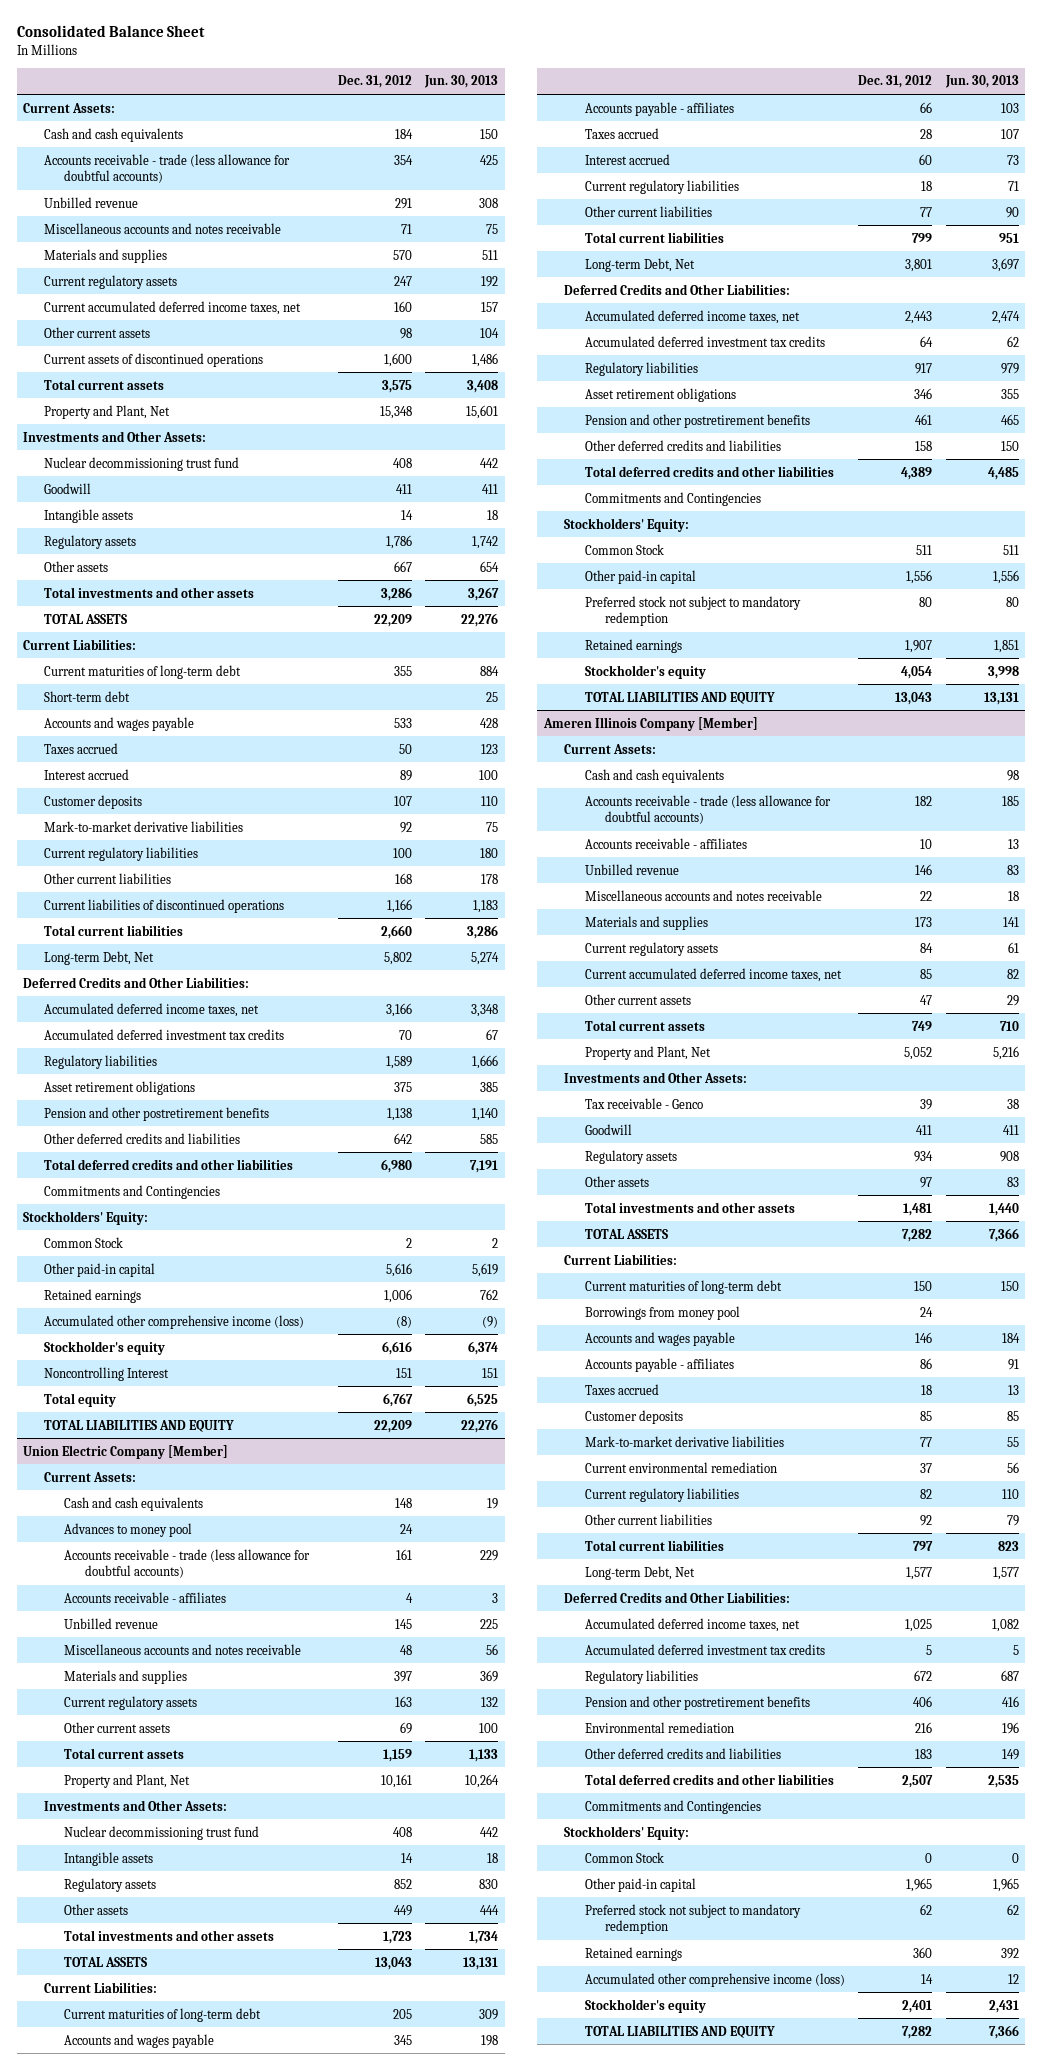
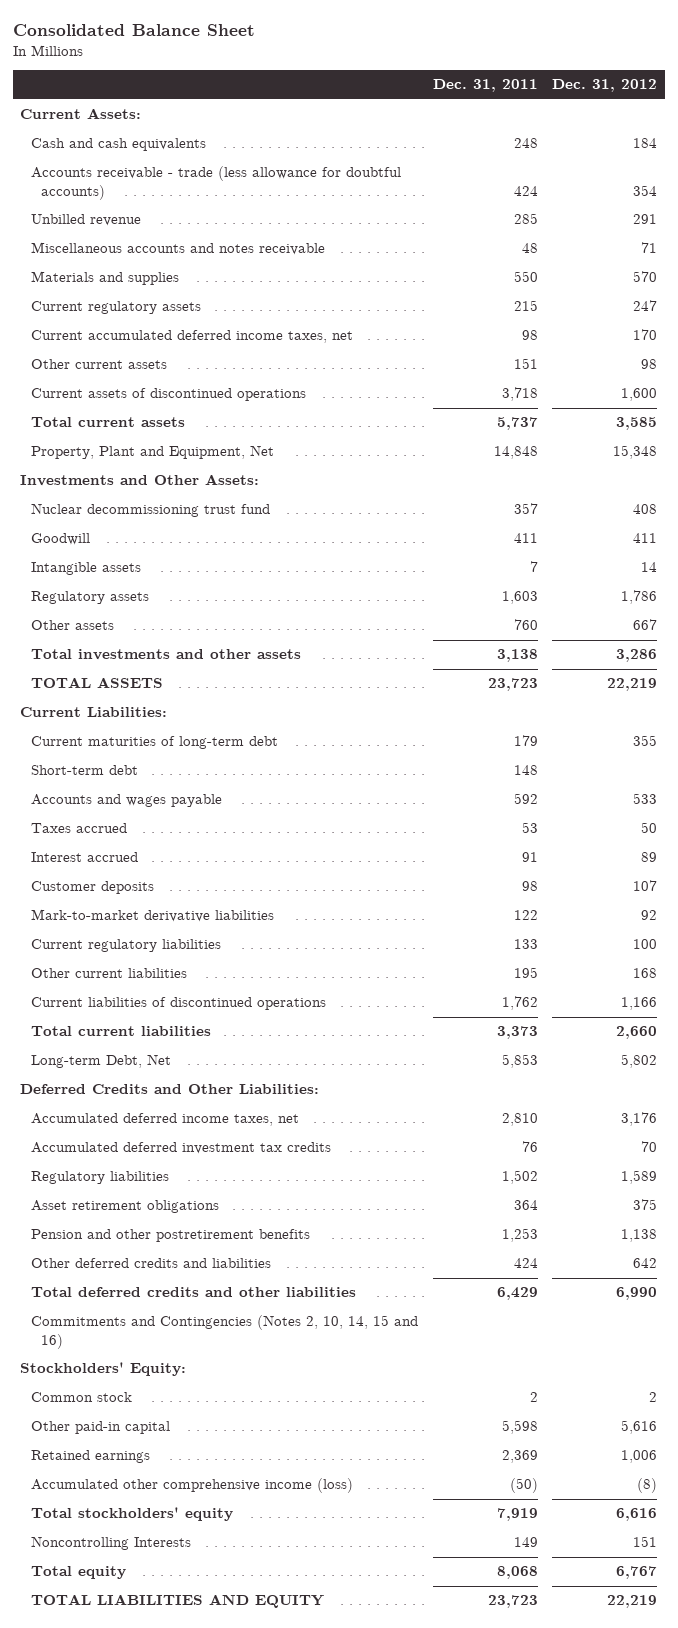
- | Dec. 31, 2012 | Jun. 30, 2013
+ | Dec. 31, 2011 | Dec. 31, 2012
- Current accumulated deferred income taxes, net | 160 | 157
+ Current accumulated deferred income taxes, net | 98 | 170
- Total current assets | 3,575 | 3,408
- Property and Plant, Net | 15,348 | 15,601
+ Total current assets | 5,737 | 3,585
+ Property, Plant and Equipment, Net | 14,848 | 15,348
- TOTAL ASSETS | 22,209 | 22,276
+ TOTAL ASSETS | 23,723 | 22,219
- Accumulated deferred income taxes, net | 3,166 | 3,348
+ Accumulated deferred income taxes, net | 2,810 | 3,176
- Total deferred credits and other liabilities | 6,980 | 7,191
- Commitments and Contingencies
+ Total deferred credits and other liabilities | 6,429 | 6,990
+ Commitments and Contingencies (Notes 2, 10, 14, 15 and 16)
- Common Stock | 2 | 2
+ Common stock | 2 | 2
- Stockholder's equity | 6,616 | 6,374
- Noncontrolling Interest | 151 | 151
+ Total stockholders' equity | 7,919 | 6,616
+ Noncontrolling Interests | 149 | 151
- TOTAL LIABILITIES AND EQUITY | 22,209 | 22,276
- Union Electric Company [Member]
- Current Assets:
- Cash and cash equivalents | 148 | 19
- Advances to money pool | 24 |
- Accounts receivable - trade (less allowance for doubtful accounts) | 161 | 229
- Accounts receivable - affiliates | 4 | 3
- Unbilled revenue | 145 | 225
- Miscellaneous accounts and notes receivable | 48 | 56
- Materials and supplies | 397 | 369
- Current regulatory assets | 163 | 132
- Other current assets | 69 | 100
- Total current assets | 1,159 | 1,133
- Property and Plant, Net | 10,161 | 10,264
- Investments and Other Assets:
- Nuclear decommissioning trust fund | 408 | 442
- Intangible assets | 14 | 18
- Regulatory assets | 852 | 830
- Other assets | 449 | 444
- Total investments and other assets | 1,723 | 1,734
- TOTAL ASSETS | 13,043 | 13,131
- Current Liabilities:
- Current maturities of long-term debt | 205 | 309
- Accounts and wages payable | 345 | 198
- Accounts payable - affiliates | 66 | 103
- Taxes accrued | 28 | 107
- Interest accrued | 60 | 73
- Current regulatory liabilities | 18 | 71
- Other current liabilities | 77 | 90
- Total current liabilities | 799 | 951
- Long-term Debt, Net | 3,801 | 3,697
- Deferred Credits and Other Liabilities:
- Accumulated deferred income taxes, net | 2,443 | 2,474
- Accumulated deferred investment tax credits | 64 | 62
- Regulatory liabilities | 917 | 979
- Asset retirement obligations | 346 | 355
- Pension and other postretirement benefits | 461 | 465
- Other deferred credits and liabilities | 158 | 150
- Total deferred credits and other liabilities | 4,389 | 4,485
- Commitments and Contingencies
- Stockholders' Equity:
- Common Stock | 511 | 511
- Other paid-in capital | 1,556 | 1,556
- Preferred stock not subject to mandatory redemption | 80 | 80
- Retained earnings | 1,907 | 1,851
- Stockholder's equity | 4,054 | 3,998
- TOTAL LIABILITIES AND EQUITY | 13,043 | 13,131
- Ameren Illinois Company [Member]
- Current Assets:
- Cash and cash equivalents | | 98
- Accounts receivable - trade (less allowance for doubtful accounts) | 182 | 185
- Accounts receivable - affiliates | 10 | 13
- Unbilled revenue | 146 | 83
- Miscellaneous accounts and notes receivable | 22 | 18
- Materials and supplies | 173 | 141
- Current regulatory assets | 84 | 61
- Current accumulated deferred income taxes, net | 85 | 82
- Other current assets | 47 | 29
- Total current assets | 749 | 710
- Property and Plant, Net | 5,052 | 5,216
- Investments and Other Assets:
- Tax receivable - Genco | 39 | 38
- Goodwill | 411 | 411
- Regulatory assets | 934 | 908
- Other assets | 97 | 83
- Total investments and other assets | 1,481 | 1,440
- TOTAL ASSETS | 7,282 | 7,366
- Current Liabilities:
- Current maturities of long-term debt | 150 | 150
- Borrowings from money pool | 24 |
- Accounts and wages payable | 146 | 184
- Accounts payable - affiliates | 86 | 91
- Taxes accrued | 18 | 13
- Customer deposits | 85 | 85
- Mark-to-market derivative liabilities | 77 | 55
- Current environmental remediation | 37 | 56
- Current regulatory liabilities | 82 | 110
- Other current liabilities | 92 | 79
- Total current liabilities | 797 | 823
- Long-term Debt, Net | 1,577 | 1,577
- Deferred Credits and Other Liabilities:
- Accumulated deferred income taxes, net | 1,025 | 1,082
- Accumulated deferred investment tax credits | 5 | 5
- Regulatory liabilities | 672 | 687
- Pension and other postretirement benefits | 406 | 416
- Environmental remediation | 216 | 196
- Other deferred credits and liabilities | 183 | 149
- Total deferred credits and other liabilities | 2,507 | 2,535
- Commitments and Contingencies
- Stockholders' Equity:
- Common Stock | 0 | 0
- Other paid-in capital | 1,965 | 1,965
- Preferred stock not subject to mandatory redemption | 62 | 62
- Retained earnings | 360 | 392
- Accumulated other comprehensive income (loss) | 14 | 12
- Stockholder's equity | 2,401 | 2,431
- TOTAL LIABILITIES AND EQUITY | 7,282 | 7,366
+ TOTAL LIABILITIES AND EQUITY | 23,723 | 22,219

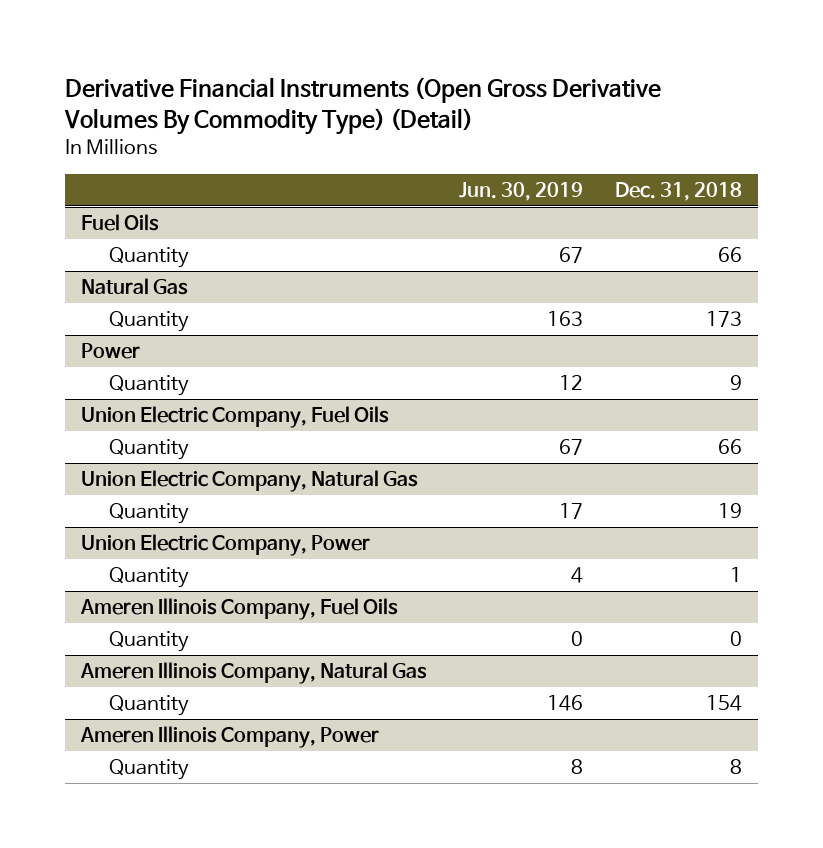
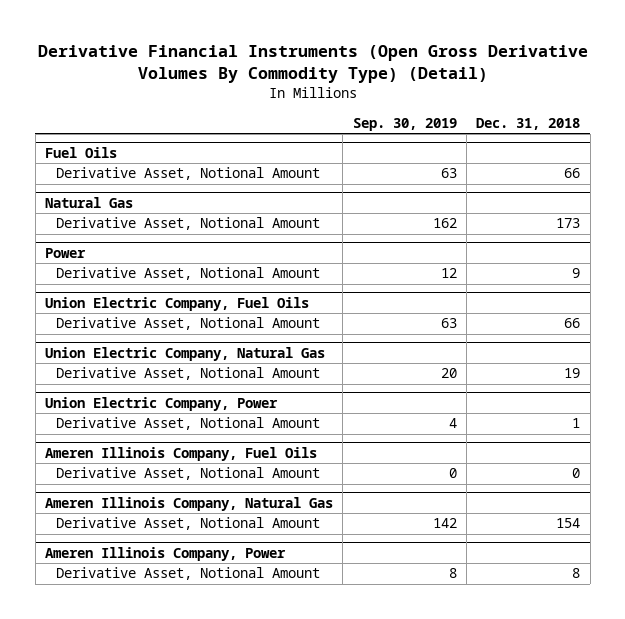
- | Jun. 30, 2019 | Dec. 31, 2018
+ | Sep. 30, 2019 | Dec. 31, 2018
@ Fuel Oils
- Quantity | 67 | 66
+ Derivative Asset, Notional Amount | 63 | 66
@ Natural Gas
- Quantity | 163 | 173
+ Derivative Asset, Notional Amount | 162 | 173
@ Power
- Quantity | 12 | 9
+ Derivative Asset, Notional Amount | 12 | 9
@ Union Electric Company, Fuel Oils
- Quantity | 67 | 66
+ Derivative Asset, Notional Amount | 63 | 66
@ Union Electric Company, Natural Gas
- Quantity | 17 | 19
+ Derivative Asset, Notional Amount | 20 | 19
@ Union Electric Company, Power
- Quantity | 4 | 1
+ Derivative Asset, Notional Amount | 4 | 1
@ Ameren Illinois Company, Fuel Oils
- Quantity | 0 | 0
+ Derivative Asset, Notional Amount | 0 | 0
@ Ameren Illinois Company, Natural Gas
- Quantity | 146 | 154
+ Derivative Asset, Notional Amount | 142 | 154
@ Ameren Illinois Company, Power
- Quantity | 8 | 8
+ Derivative Asset, Notional Amount | 8 | 8

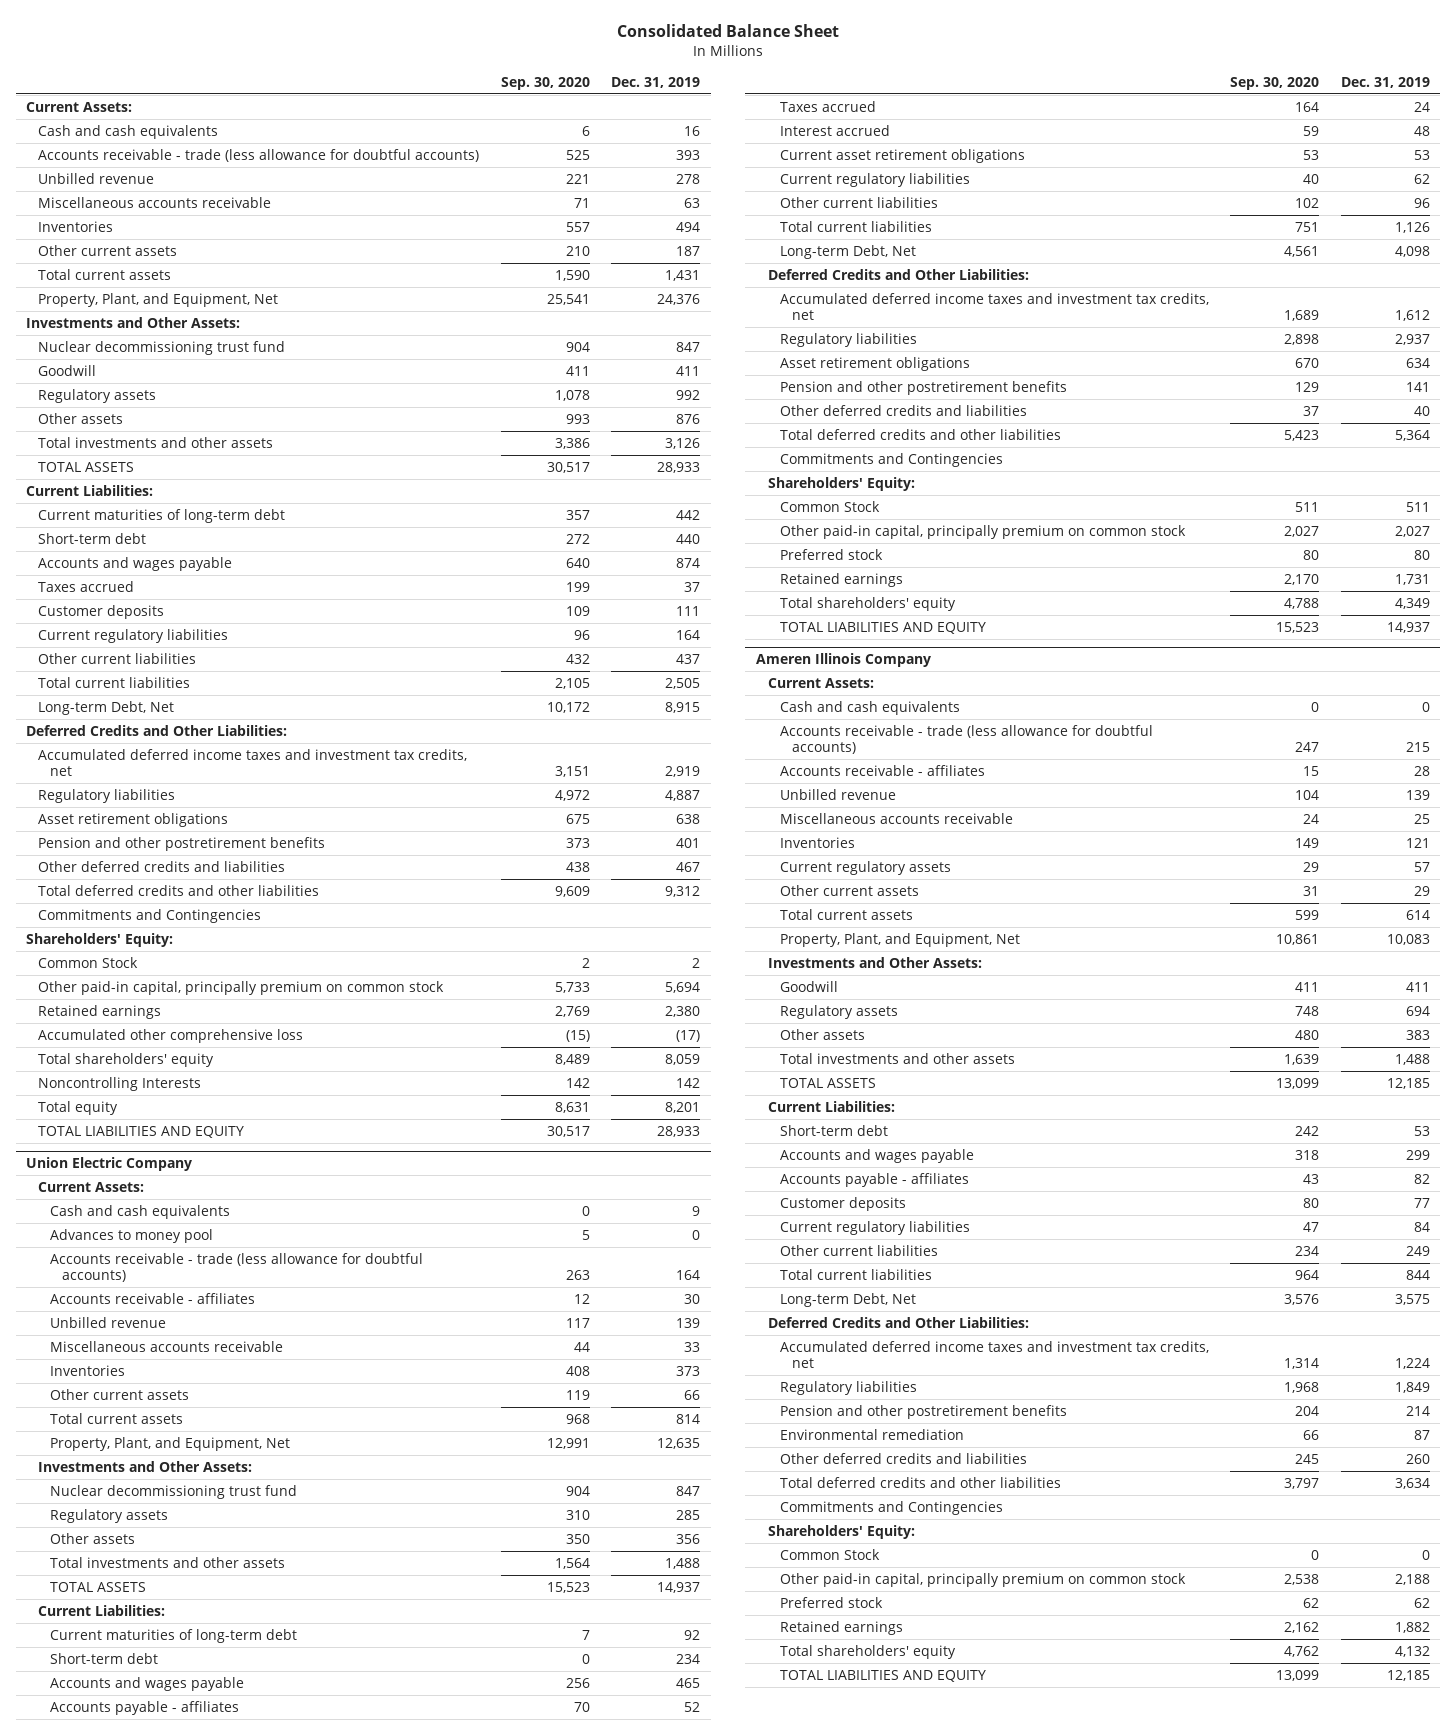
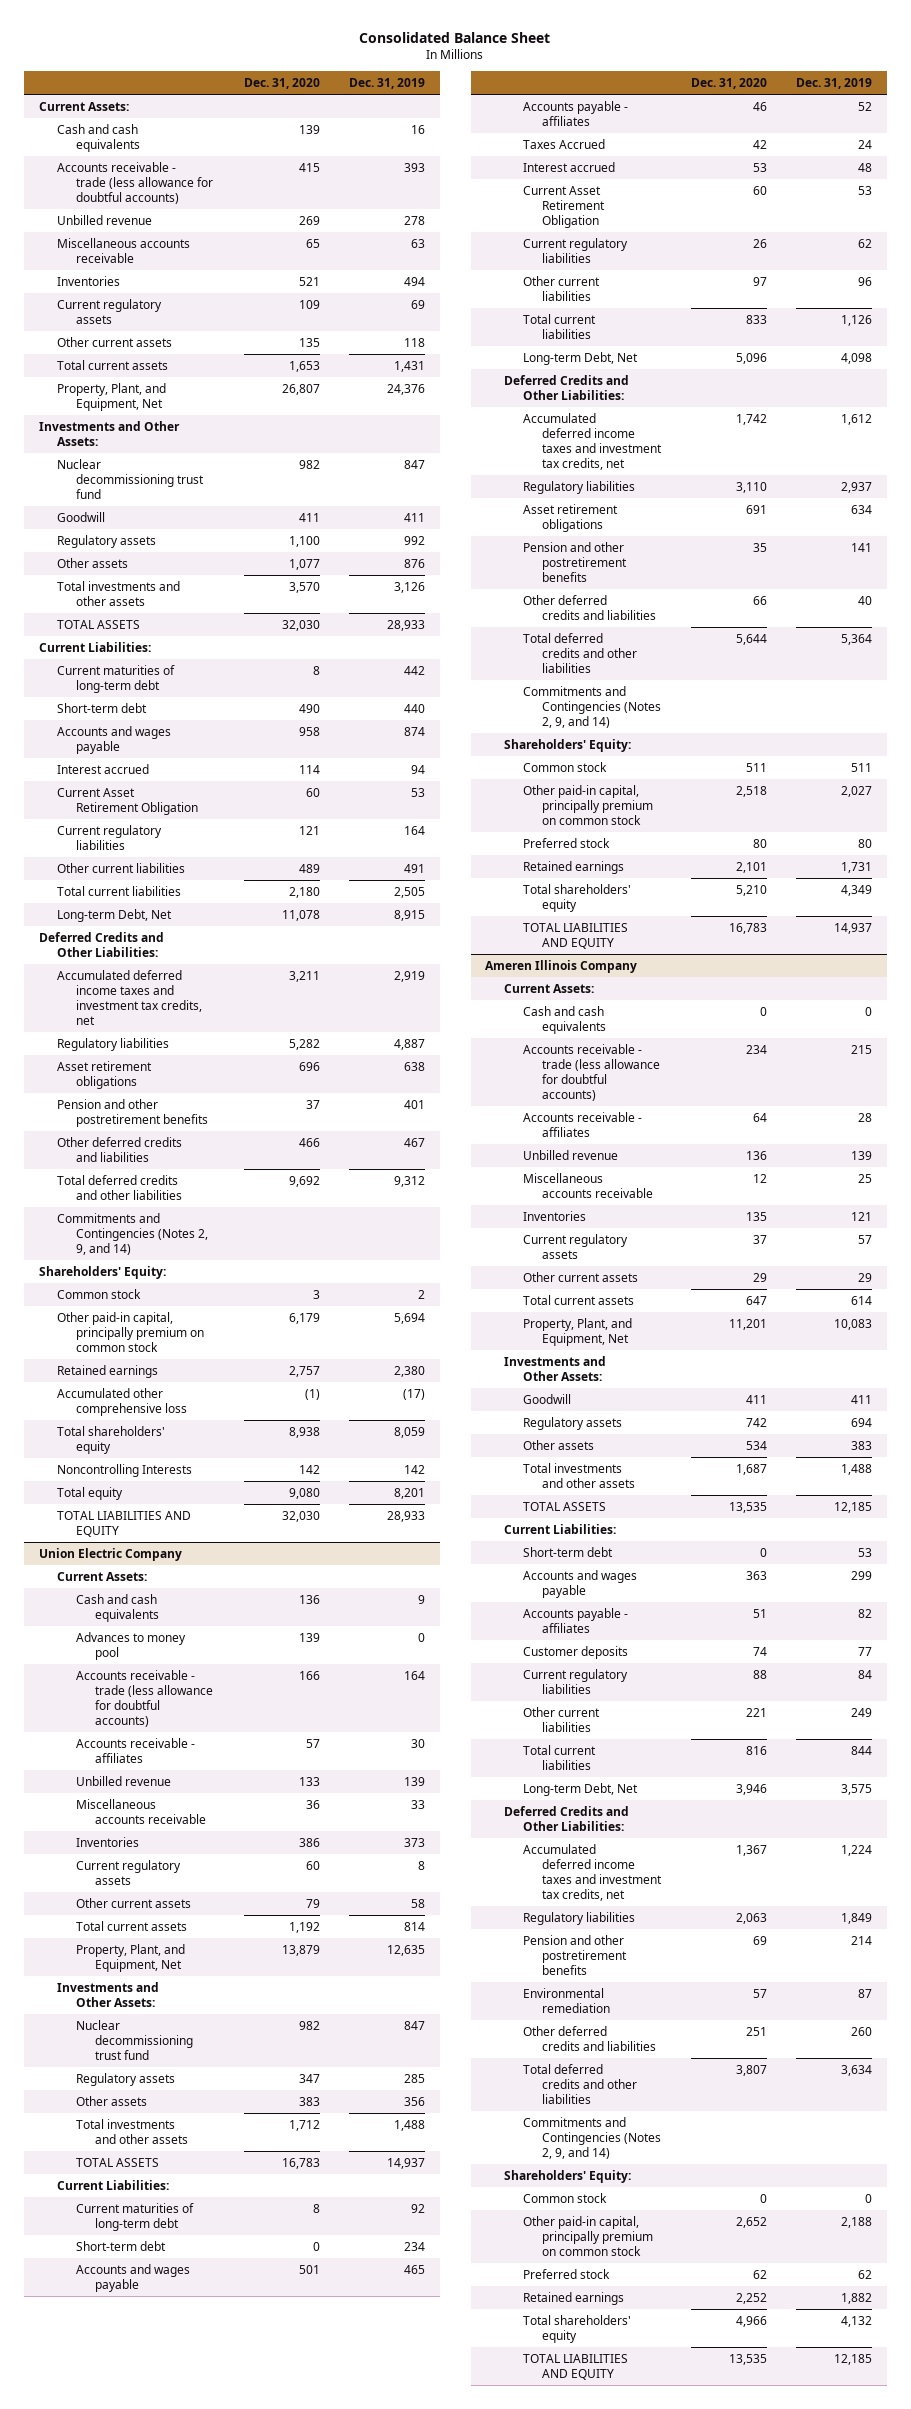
- | Sep. 30, 2020 | Dec. 31, 2019
+ | Dec. 31, 2020 | Dec. 31, 2019
- Other current assets | 210 | 187
+ Current regulatory assets | 109 | 69
+ Other current assets | 135 | 118
- Taxes accrued | 199 | 37
- Customer deposits | 109 | 111
+ Interest accrued | 114 | 94
+ Current Asset Retirement Obligation | 60 | 53
- Other current liabilities | 432 | 437
+ Other current liabilities | 489 | 491
- Commitments and Contingencies
+ Commitments and Contingencies (Notes 2, 9, and 14)
- Common Stock | 2 | 2
+ Common stock | 3 | 2
@ Union Electric Company
- Other current assets | 119 | 66
+ Current regulatory assets | 60 | 8
+ Other current assets | 79 | 58
- Taxes accrued | 164 | 24
+ Taxes Accrued | 42 | 24
- Current asset retirement obligations | 53 | 53
+ Current Asset Retirement Obligation | 60 | 53
- Commitments and Contingencies
+ Commitments and Contingencies (Notes 2, 9, and 14)
- Common Stock | 511 | 511
+ Common stock | 511 | 511
@ Ameren Illinois Company
- Commitments and Contingencies
+ Commitments and Contingencies (Notes 2, 9, and 14)
- Common Stock | 0 | 0
+ Common stock | 0 | 0

